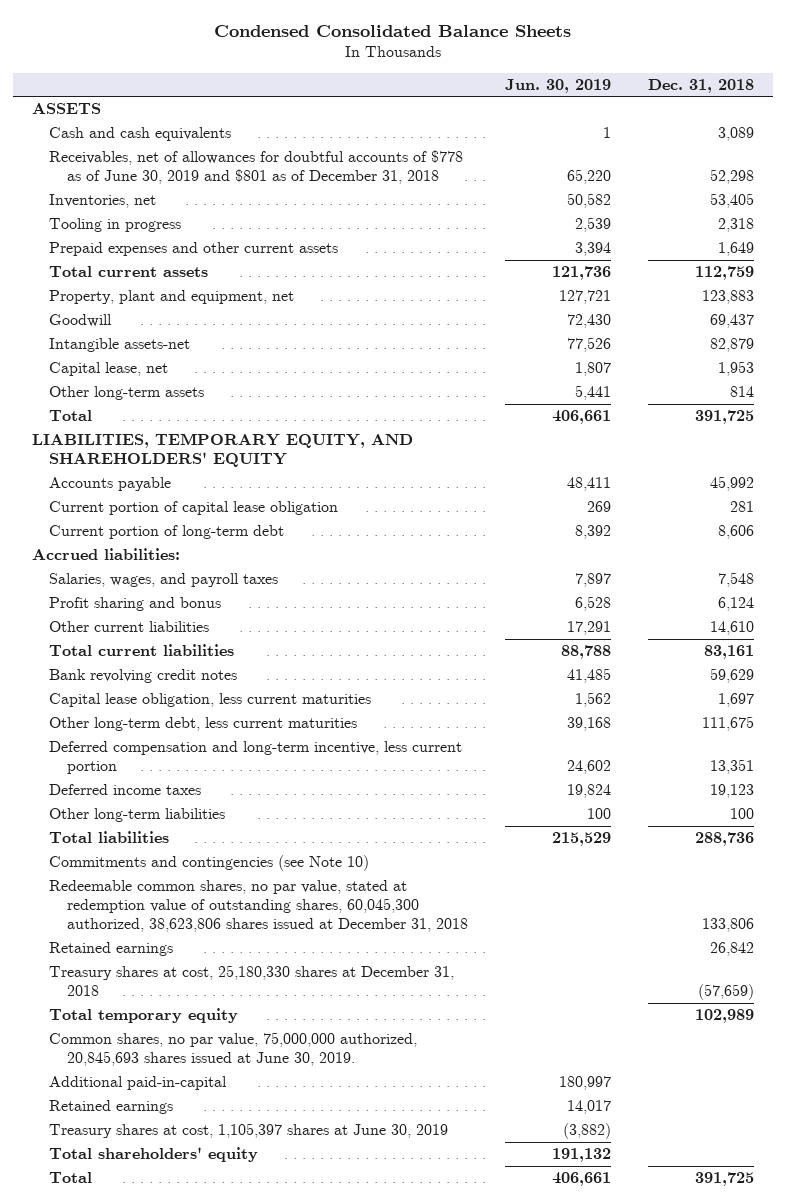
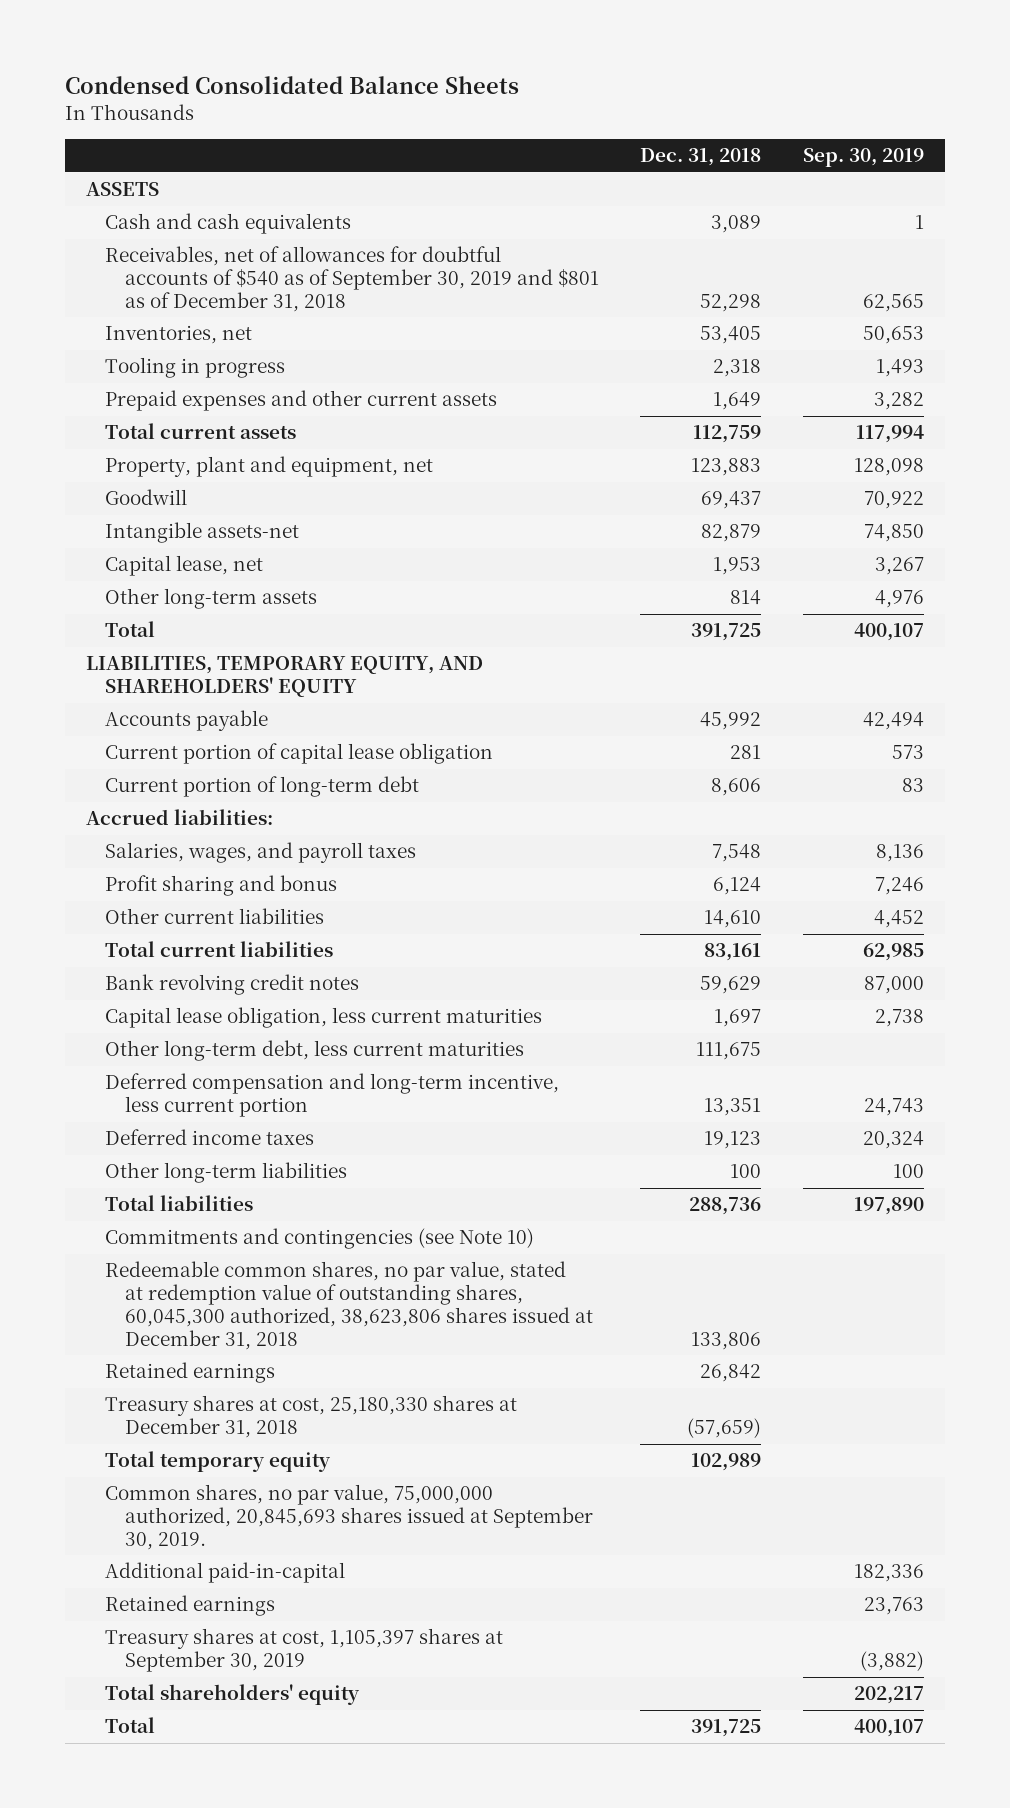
- | Jun. 30, 2019 | Dec. 31, 2018
+ | Dec. 31, 2018 | Sep. 30, 2019
- Receivables, net of allowances for doubtful accounts of $778 as of June 30, 2019 and $801 as of December 31, 2018 | 65,220 | 52,298
+ Receivables, net of allowances for doubtful accounts of $540 as of September 30, 2019 and $801 as of December 31, 2018 | 52,298 | 62,565
- Common shares, no par value, 75,000,000 authorized, 20,845,693 shares issued at June 30, 2019.
+ Common shares, no par value, 75,000,000 authorized, 20,845,693 shares issued at September 30, 2019.
- Treasury shares at cost, 1,105,397 shares at June 30, 2019 | (3,882) |
+ Treasury shares at cost, 1,105,397 shares at September 30, 2019 | | (3,882)

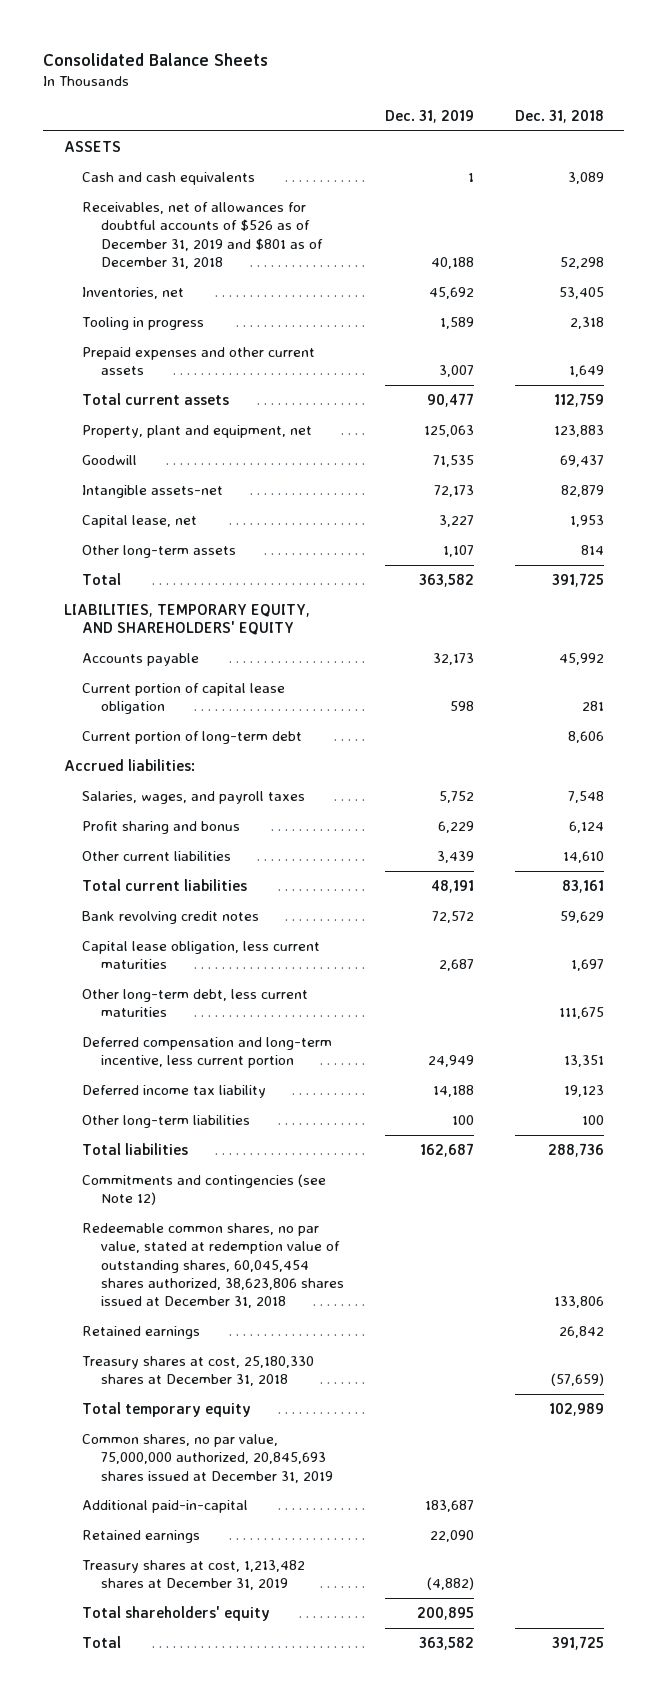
- Condensed Consolidated Balance Sheets
+ Consolidated Balance Sheets
- | Dec. 31, 2018 | Sep. 30, 2019
+ | Dec. 31, 2019 | Dec. 31, 2018
- Receivables, net of allowances for doubtful accounts of $540 as of September 30, 2019 and $801 as of December 31, 2018 | 52,298 | 62,565
+ Receivables, net of allowances for doubtful accounts of $526 as of December 31, 2019 and $801 as of December 31, 2018 | 40,188 | 52,298
- Deferred income taxes | 19,123 | 20,324
+ Deferred income tax liability | 14,188 | 19,123
- Commitments and contingencies (see Note 10)
- Redeemable common shares, no par value, stated at redemption value of outstanding shares, 60,045,300 authorized, 38,623,806 shares issued at December 31, 2018 | 133,806 |
+ Commitments and contingencies (see Note 12)
+ Redeemable common shares, no par value, stated at redemption value of outstanding shares, 60,045,454 shares authorized, 38,623,806 shares issued at December 31, 2018 | | 133,806
- Common shares, no par value, 75,000,000 authorized, 20,845,693 shares issued at September 30, 2019.
+ Common shares, no par value, 75,000,000 authorized, 20,845,693 shares issued at December 31, 2019
- Treasury shares at cost, 1,105,397 shares at September 30, 2019 | | (3,882)
+ Treasury shares at cost, 1,213,482 shares at December 31, 2019 | (4,882) |

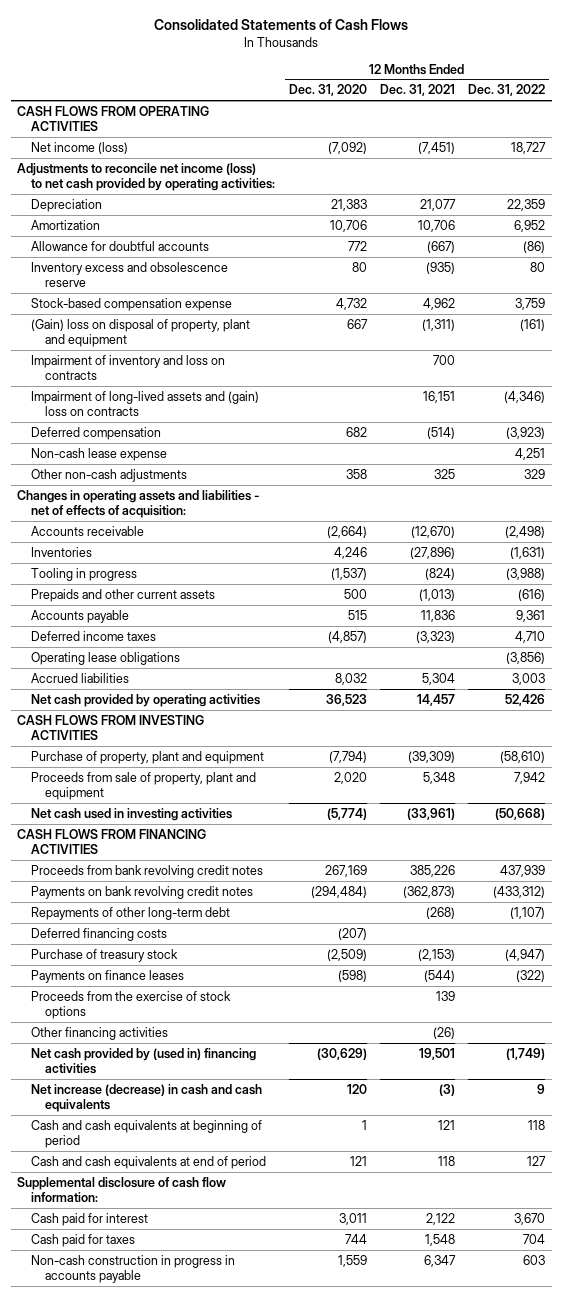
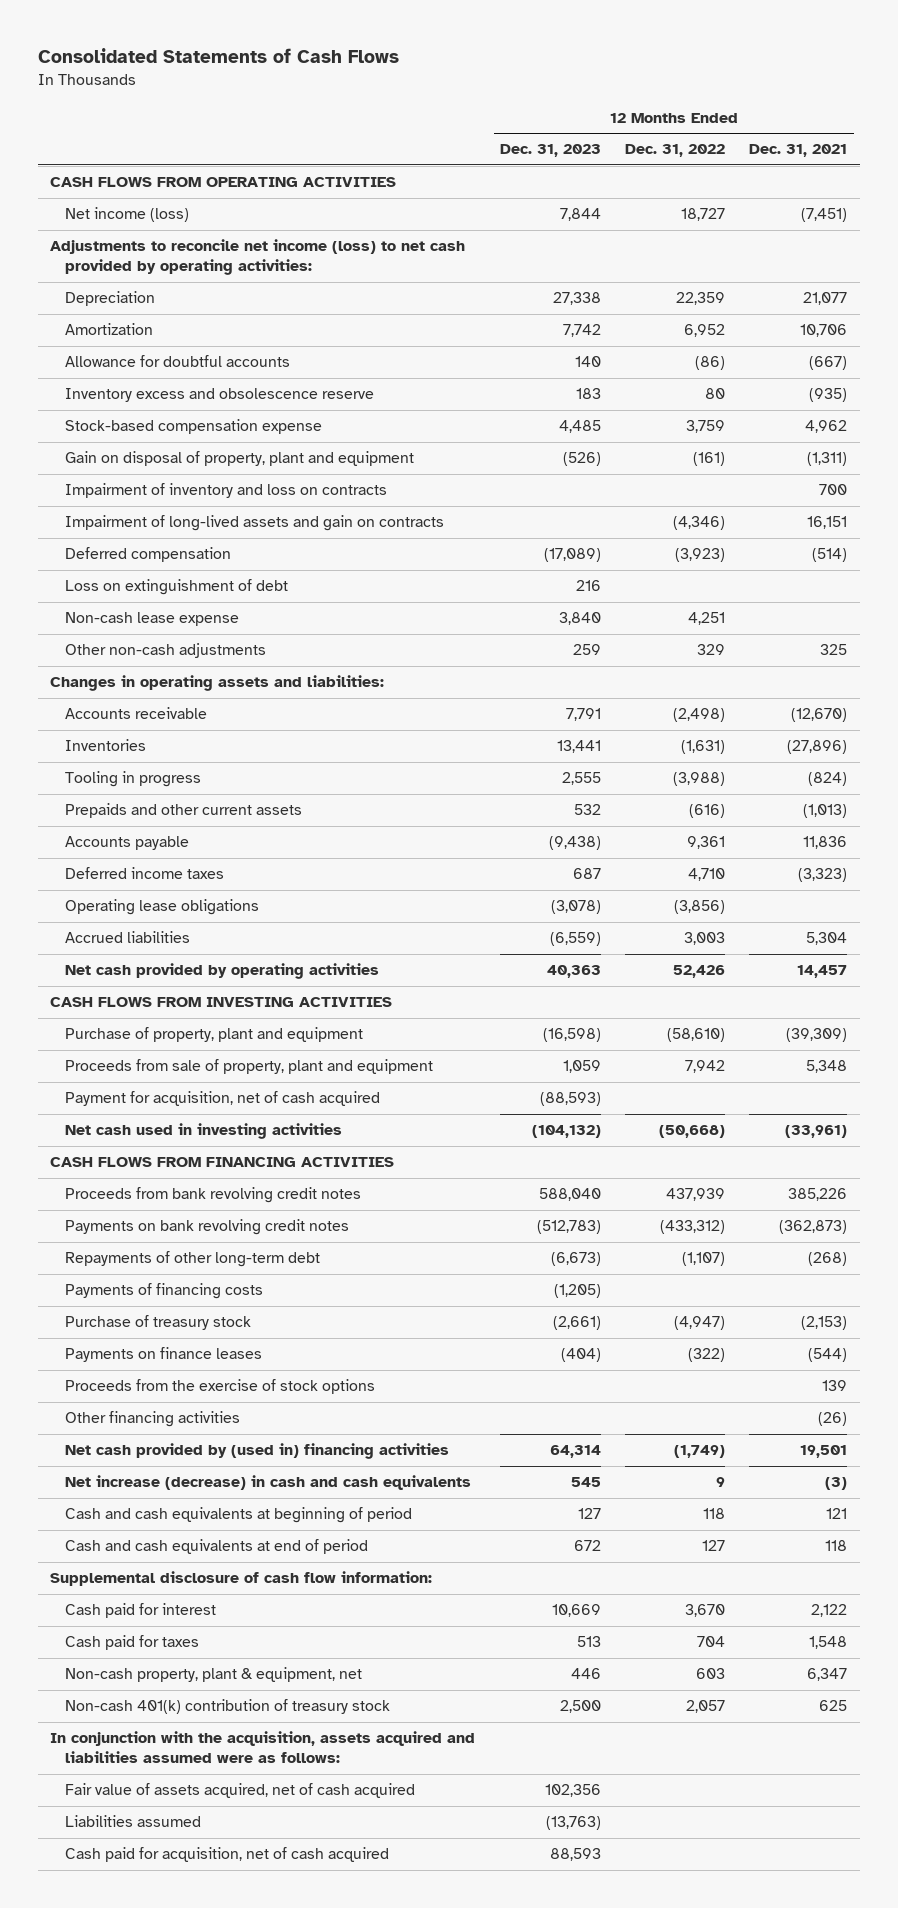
- | 12 Months Ended Dec. 31, 2020 | 12 Months Ended Dec. 31, 2021 | 12 Months Ended Dec. 31, 2022
+ | 12 Months Ended Dec. 31, 2023 | 12 Months Ended Dec. 31, 2022 | 12 Months Ended Dec. 31, 2021
- (Gain) loss on disposal of property, plant and equipment | 667 | (1,311) | (161)
+ Gain on disposal of property, plant and equipment | (526) | (161) | (1,311)
- Impairment of long-lived assets and (gain) loss on contracts | | 16,151 | (4,346)
+ Impairment of long-lived assets and gain on contracts | | (4,346) | 16,151
+ Loss on extinguishment of debt | 216 | |
- Changes in operating assets and liabilities - net of effects of acquisition:
+ Changes in operating assets and liabilities:
+ Payment for acquisition, net of cash acquired | (88,593) | |
- Deferred financing costs | (207) | |
+ Payments of financing costs | (1,205) | |
- Non-cash construction in progress in accounts payable | 1,559 | 6,347 | 603
+ Non-cash property, plant & equipment, net | 446 | 603 | 6,347
+ Non-cash 401(k) contribution of treasury stock | 2,500 | 2,057 | 625
+ In conjunction with the acquisition, assets acquired and liabilities assumed were as follows:
+ Fair value of assets acquired, net of cash acquired | 102,356 | |
+ Liabilities assumed | (13,763) | |
+ Cash paid for acquisition, net of cash acquired | 88,593 | |

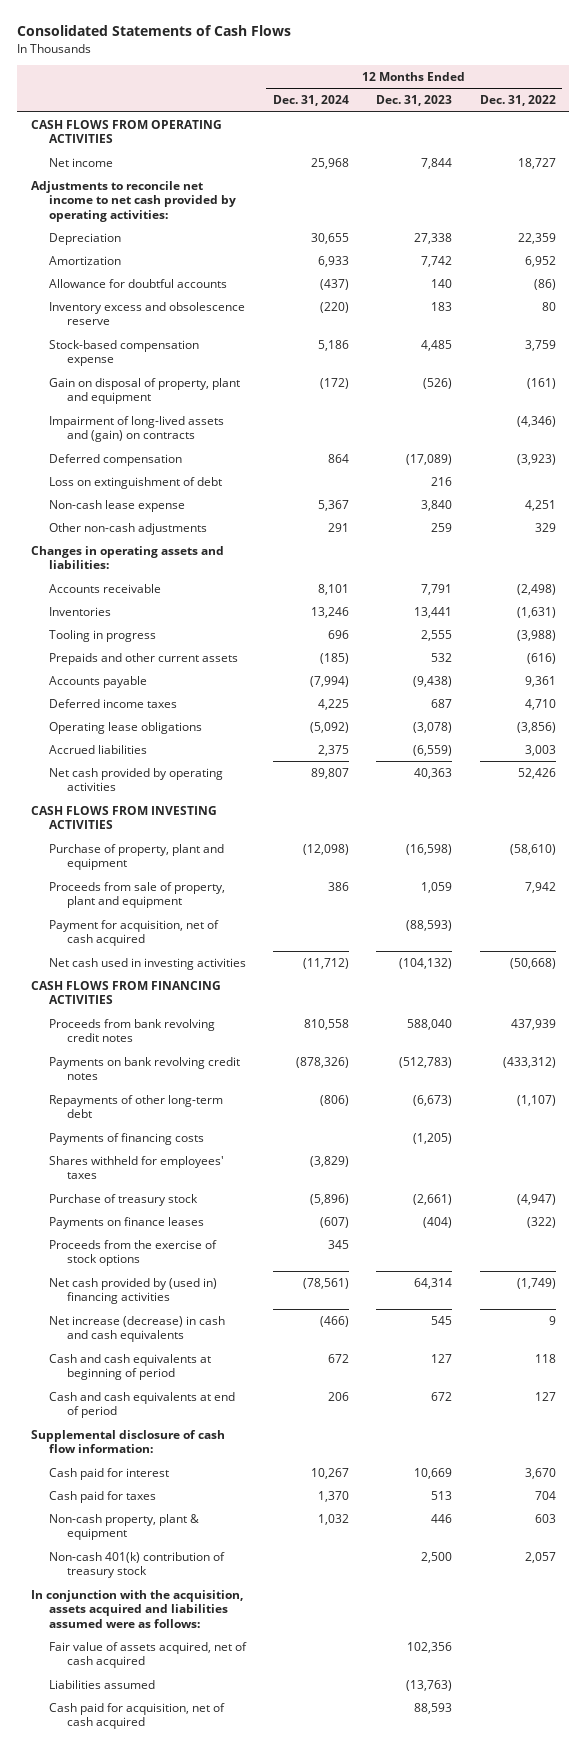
- | 12 Months Ended Dec. 31, 2023 | 12 Months Ended Dec. 31, 2022 | 12 Months Ended Dec. 31, 2021
+ | 12 Months Ended Dec. 31, 2024 | 12 Months Ended Dec. 31, 2023 | 12 Months Ended Dec. 31, 2022
- Net income (loss) | 7,844 | 18,727 | (7,451)
- Adjustments to reconcile net income (loss) to net cash provided by operating activities:
+ Net income | 25,968 | 7,844 | 18,727
+ Adjustments to reconcile net income to net cash provided by operating activities:
- Impairment of inventory and loss on contracts | | | 700
- Impairment of long-lived assets and gain on contracts | | (4,346) | 16,151
+ Impairment of long-lived assets and (gain) on contracts | | | (4,346)
+ Shares withheld for employees' taxes | (3,829) | |
- Other financing activities | | | (26)
- Non-cash property, plant & equipment, net | 446 | 603 | 6,347
+ Non-cash property, plant & equipment | 1,032 | 446 | 603

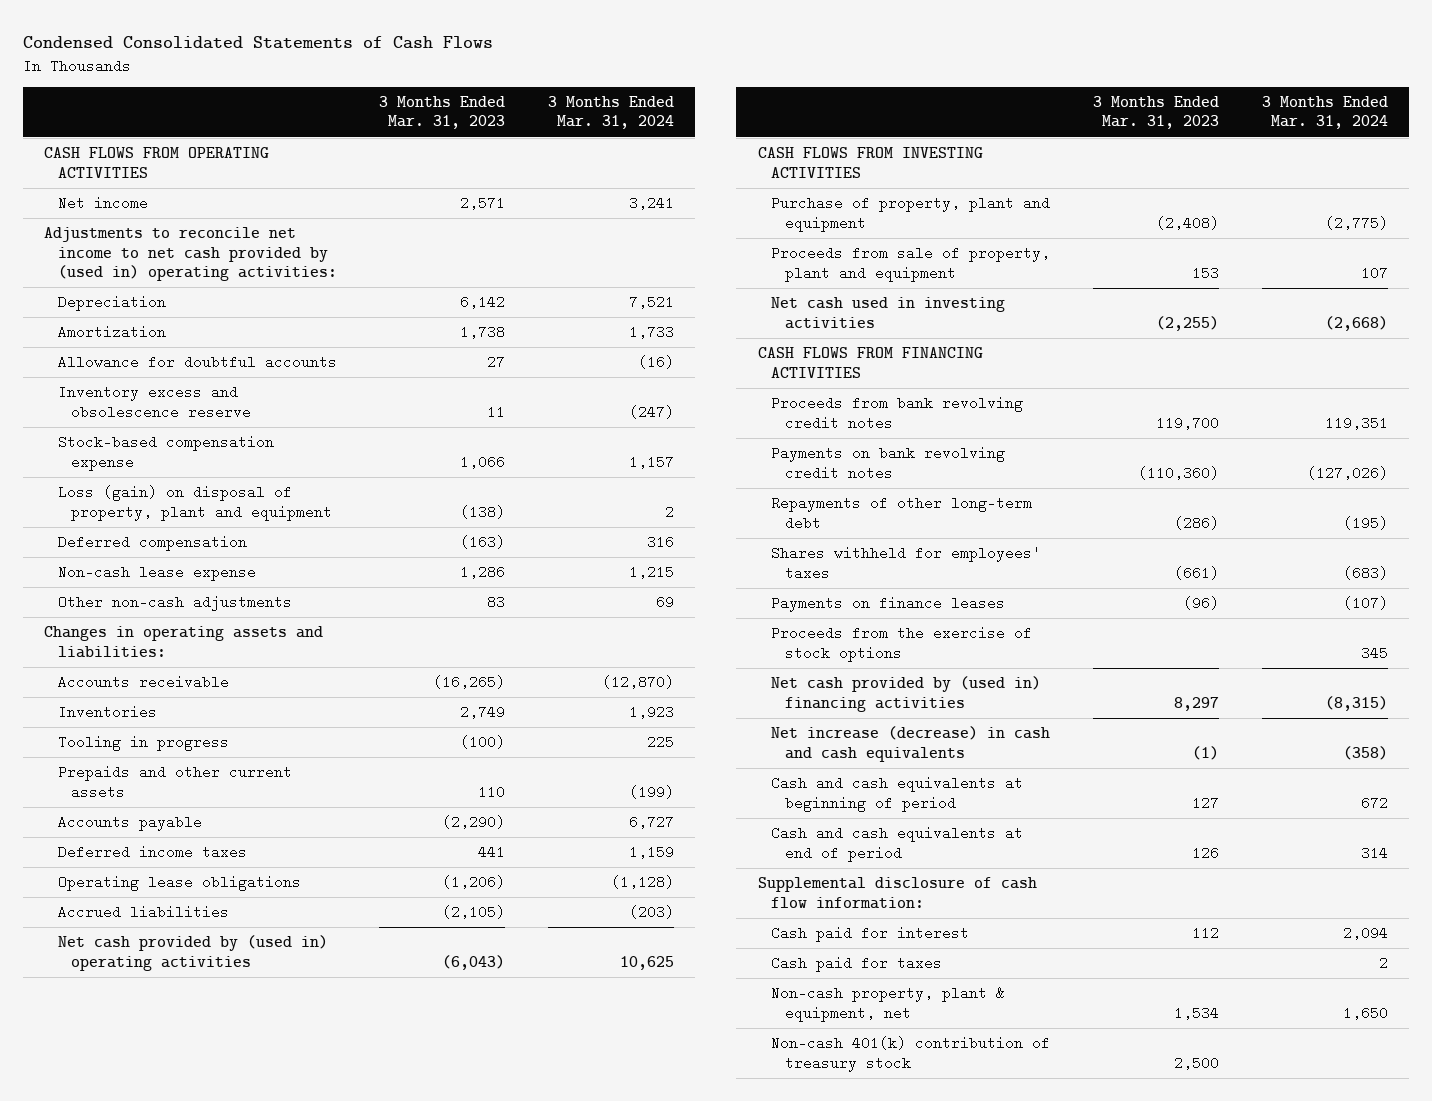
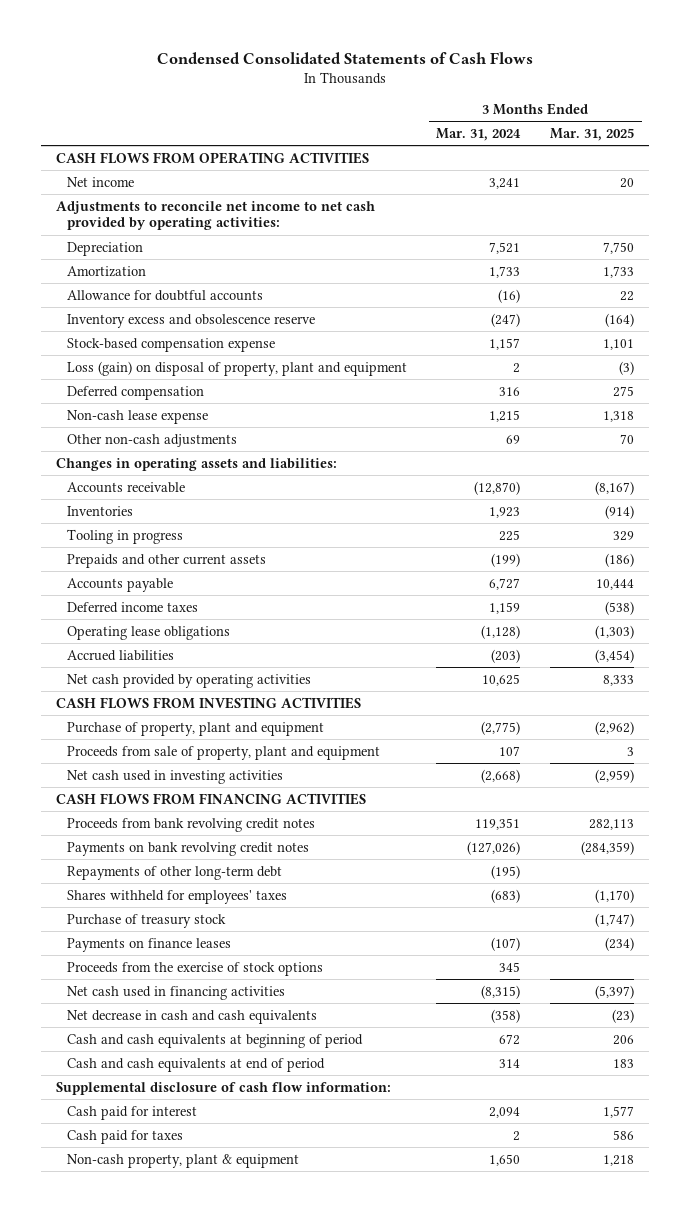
- | 3 Months Ended Mar. 31, 2023 | 3 Months Ended Mar. 31, 2024
+ | 3 Months Ended Mar. 31, 2024 | 3 Months Ended Mar. 31, 2025
- Adjustments to reconcile net income to net cash provided by (used in) operating activities:
+ Adjustments to reconcile net income to net cash provided by operating activities:
- Net cash provided by (used in) operating activities | (6,043) | 10,625
+ Net cash provided by operating activities | 10,625 | 8,333
+ Purchase of treasury stock | | (1,747)
- Net cash provided by (used in) financing activities | 8,297 | (8,315)
- Net increase (decrease) in cash and cash equivalents | (1) | (358)
+ Net cash used in financing activities | (8,315) | (5,397)
+ Net decrease in cash and cash equivalents | (358) | (23)
- Non-cash property, plant & equipment, net | 1,534 | 1,650
- Non-cash 401(k) contribution of treasury stock | 2,500 |
+ Non-cash property, plant & equipment | 1,650 | 1,218

